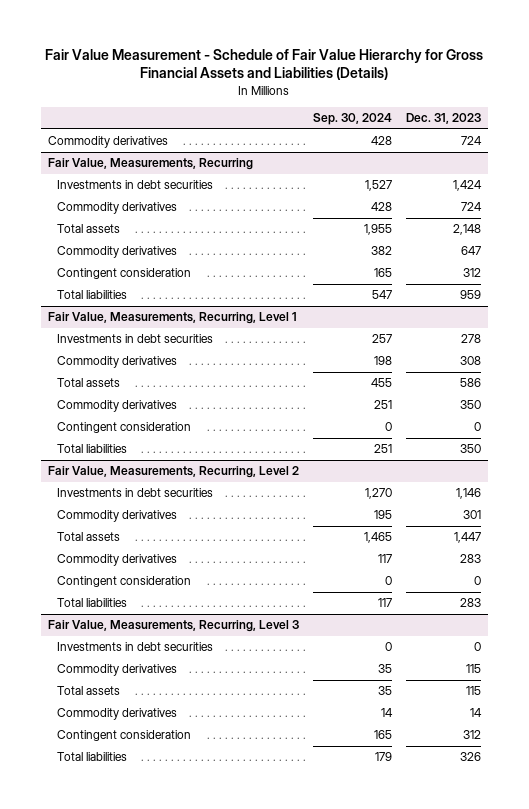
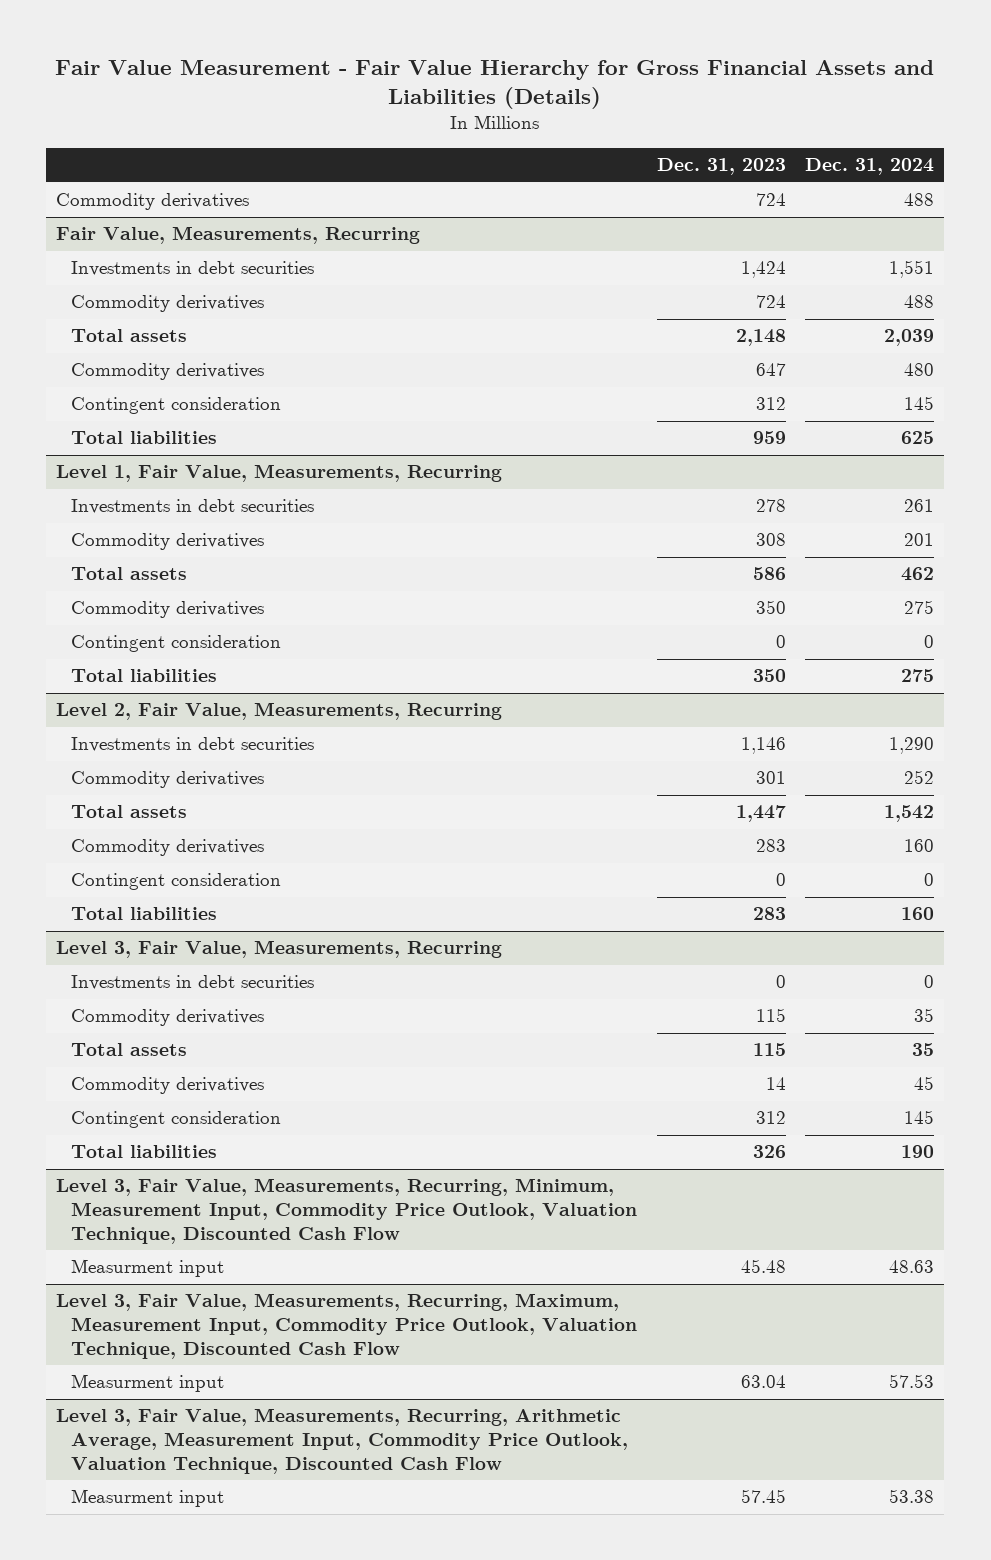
- Fair Value Measurement - Schedule of Fair Value Hierarchy for Gross Financial Assets and Liabilities (Details)
+ Fair Value Measurement - Fair Value Hierarchy for Gross Financial Assets and Liabilities (Details)
- | Sep. 30, 2024 | Dec. 31, 2023
+ | Dec. 31, 2023 | Dec. 31, 2024
- Fair Value, Measurements, Recurring, Level 1
+ Level 1, Fair Value, Measurements, Recurring
- Fair Value, Measurements, Recurring, Level 2
+ Level 2, Fair Value, Measurements, Recurring
- Fair Value, Measurements, Recurring, Level 3
+ Level 3, Fair Value, Measurements, Recurring
+ Level 3, Fair Value, Measurements, Recurring, Minimum, Measurement Input, Commodity Price Outlook, Valuation Technique, Discounted Cash Flow
+ Measurment input | 45.48 | 48.63
+ Level 3, Fair Value, Measurements, Recurring, Maximum, Measurement Input, Commodity Price Outlook, Valuation Technique, Discounted Cash Flow
+ Measurment input | 63.04 | 57.53
+ Level 3, Fair Value, Measurements, Recurring, Arithmetic Average, Measurement Input, Commodity Price Outlook, Valuation Technique, Discounted Cash Flow
+ Measurment input | 57.45 | 53.38

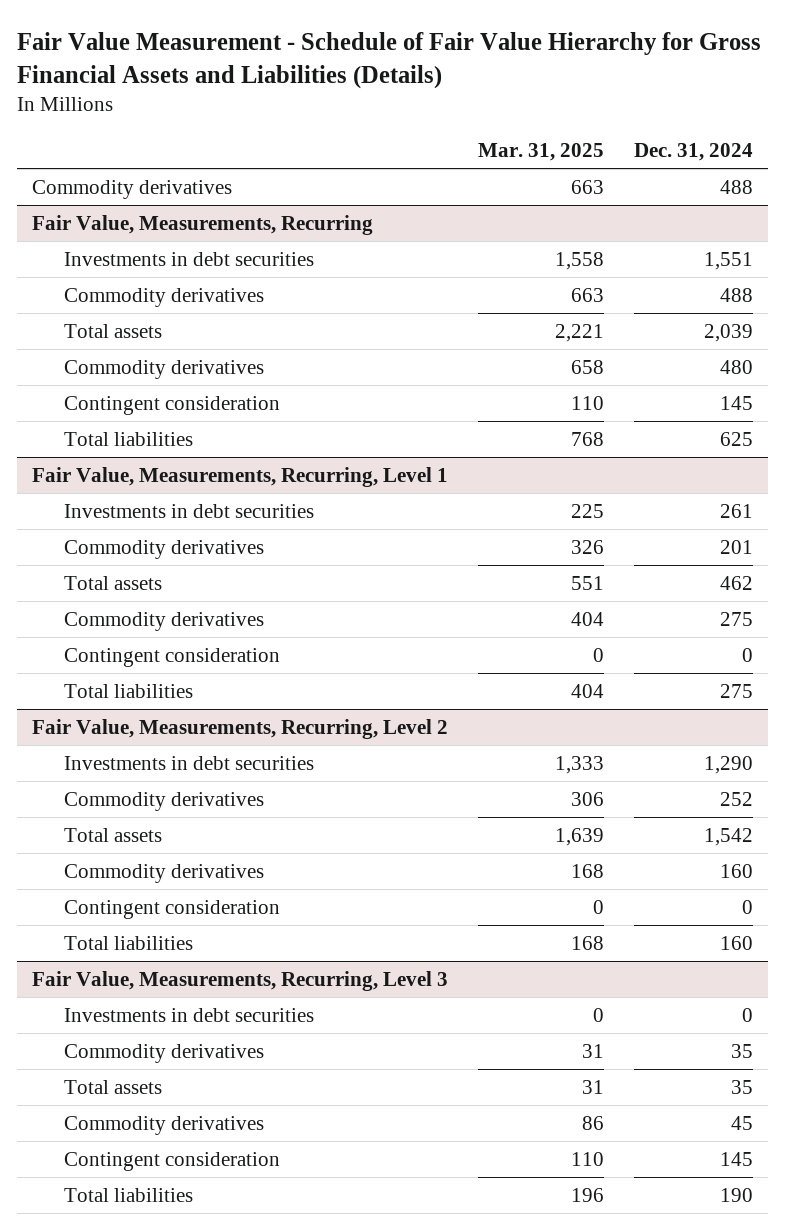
- Fair Value Measurement - Fair Value Hierarchy for Gross Financial Assets and Liabilities (Details)
+ Fair Value Measurement - Schedule of Fair Value Hierarchy for Gross Financial Assets and Liabilities (Details)
- | Dec. 31, 2023 | Dec. 31, 2024
+ | Mar. 31, 2025 | Dec. 31, 2024
- Level 1, Fair Value, Measurements, Recurring
+ Fair Value, Measurements, Recurring, Level 1
- Level 2, Fair Value, Measurements, Recurring
+ Fair Value, Measurements, Recurring, Level 2
- Level 3, Fair Value, Measurements, Recurring
+ Fair Value, Measurements, Recurring, Level 3
- Level 3, Fair Value, Measurements, Recurring, Minimum, Measurement Input, Commodity Price Outlook, Valuation Technique, Discounted Cash Flow
- Measurment input | 45.48 | 48.63
- Level 3, Fair Value, Measurements, Recurring, Maximum, Measurement Input, Commodity Price Outlook, Valuation Technique, Discounted Cash Flow
- Measurment input | 63.04 | 57.53
- Level 3, Fair Value, Measurements, Recurring, Arithmetic Average, Measurement Input, Commodity Price Outlook, Valuation Technique, Discounted Cash Flow
- Measurment input | 57.45 | 53.38

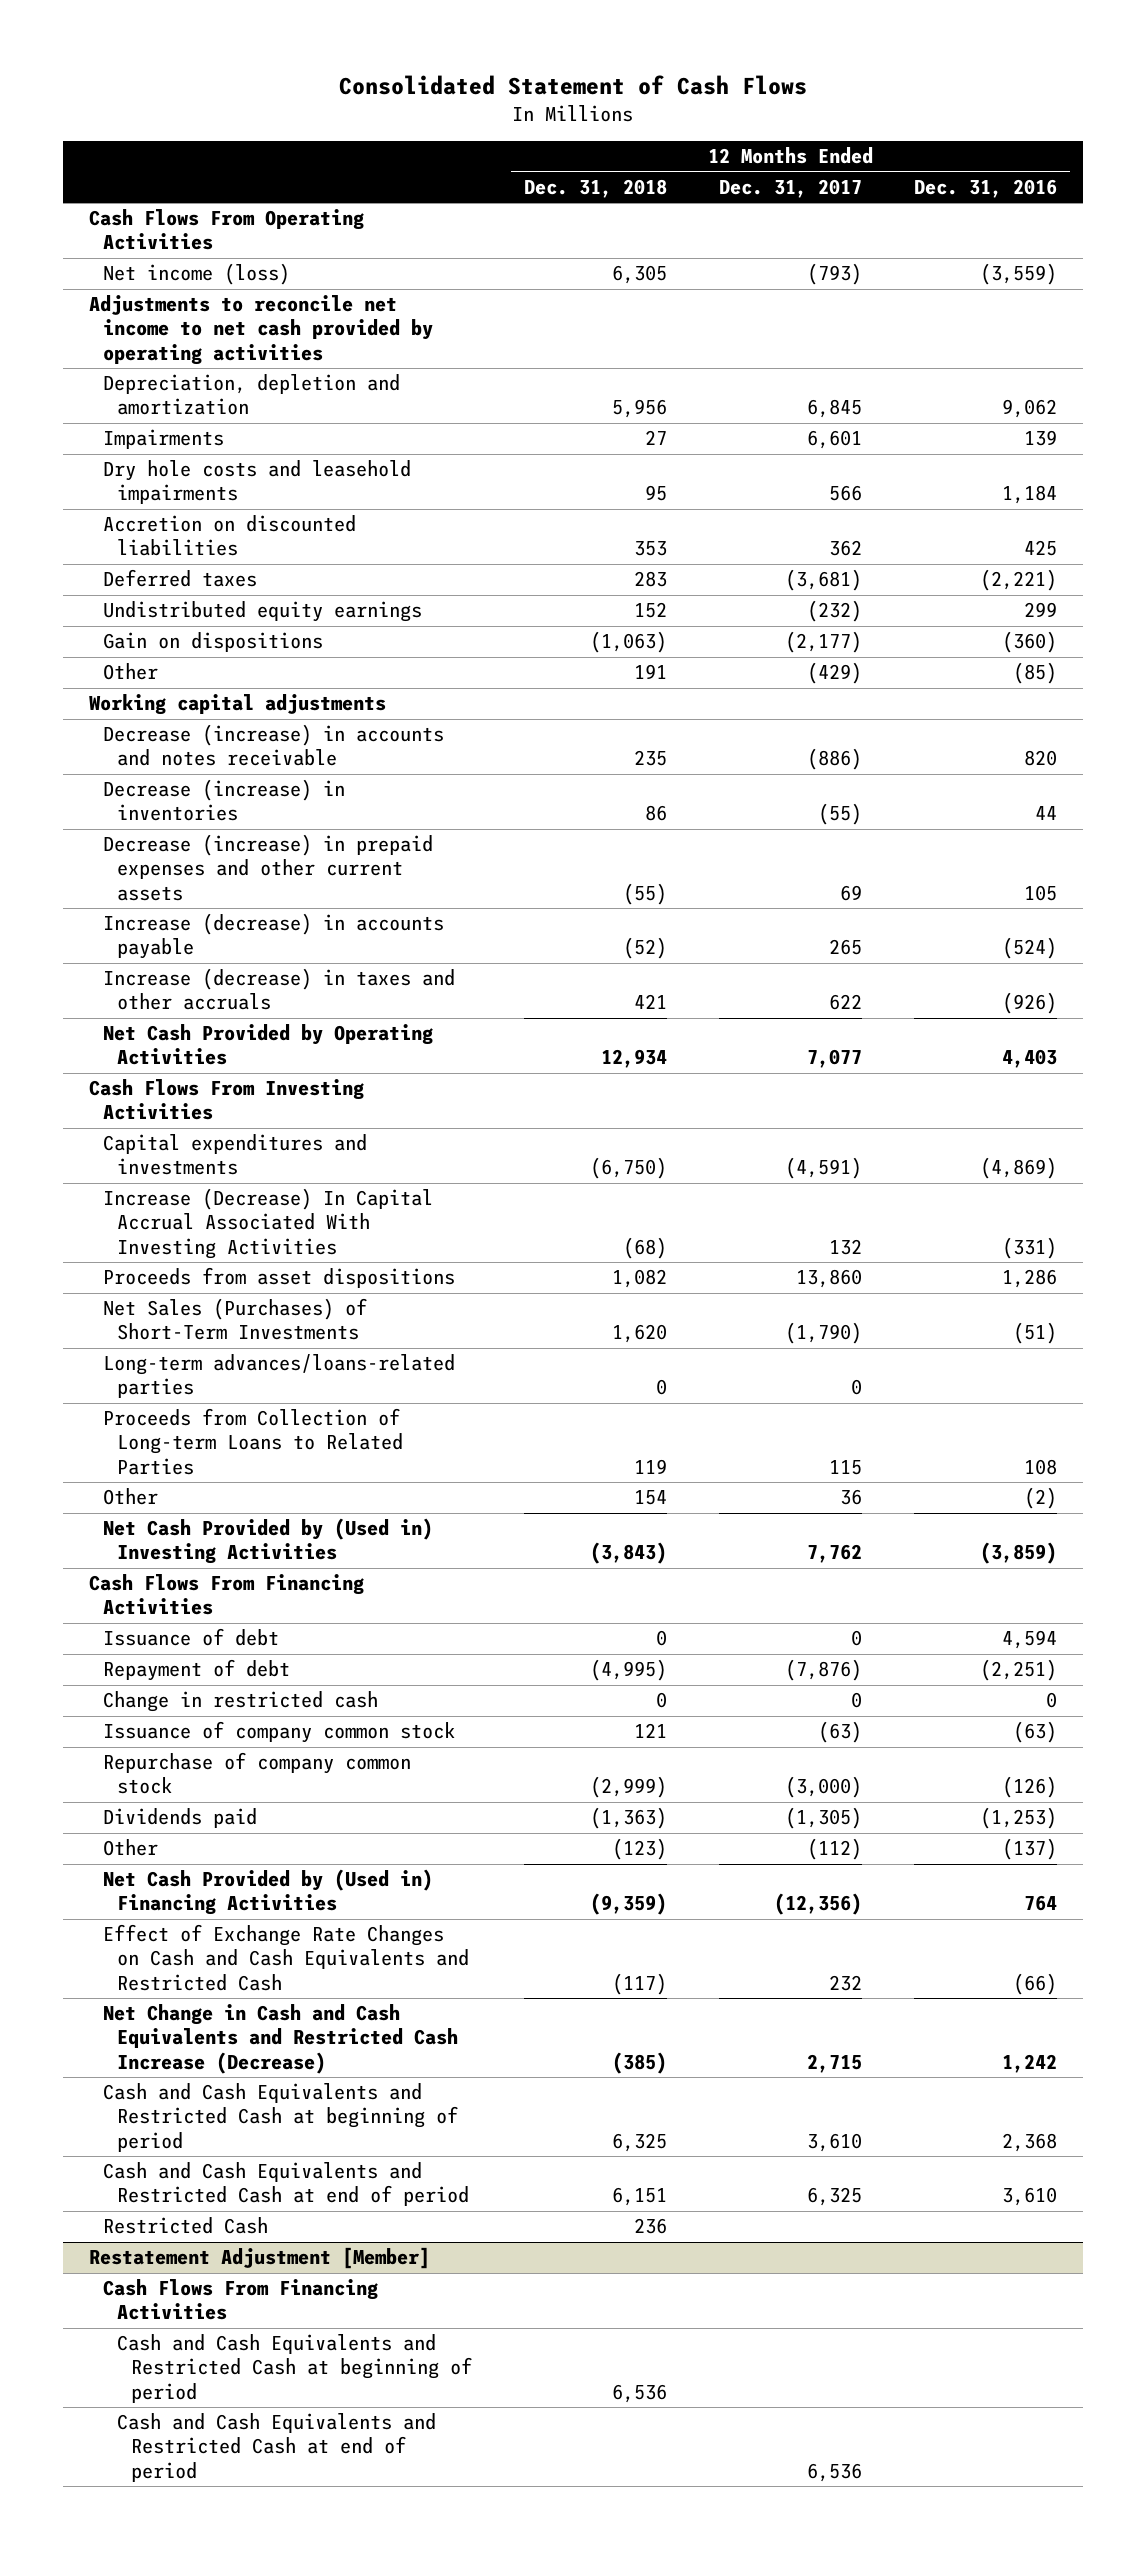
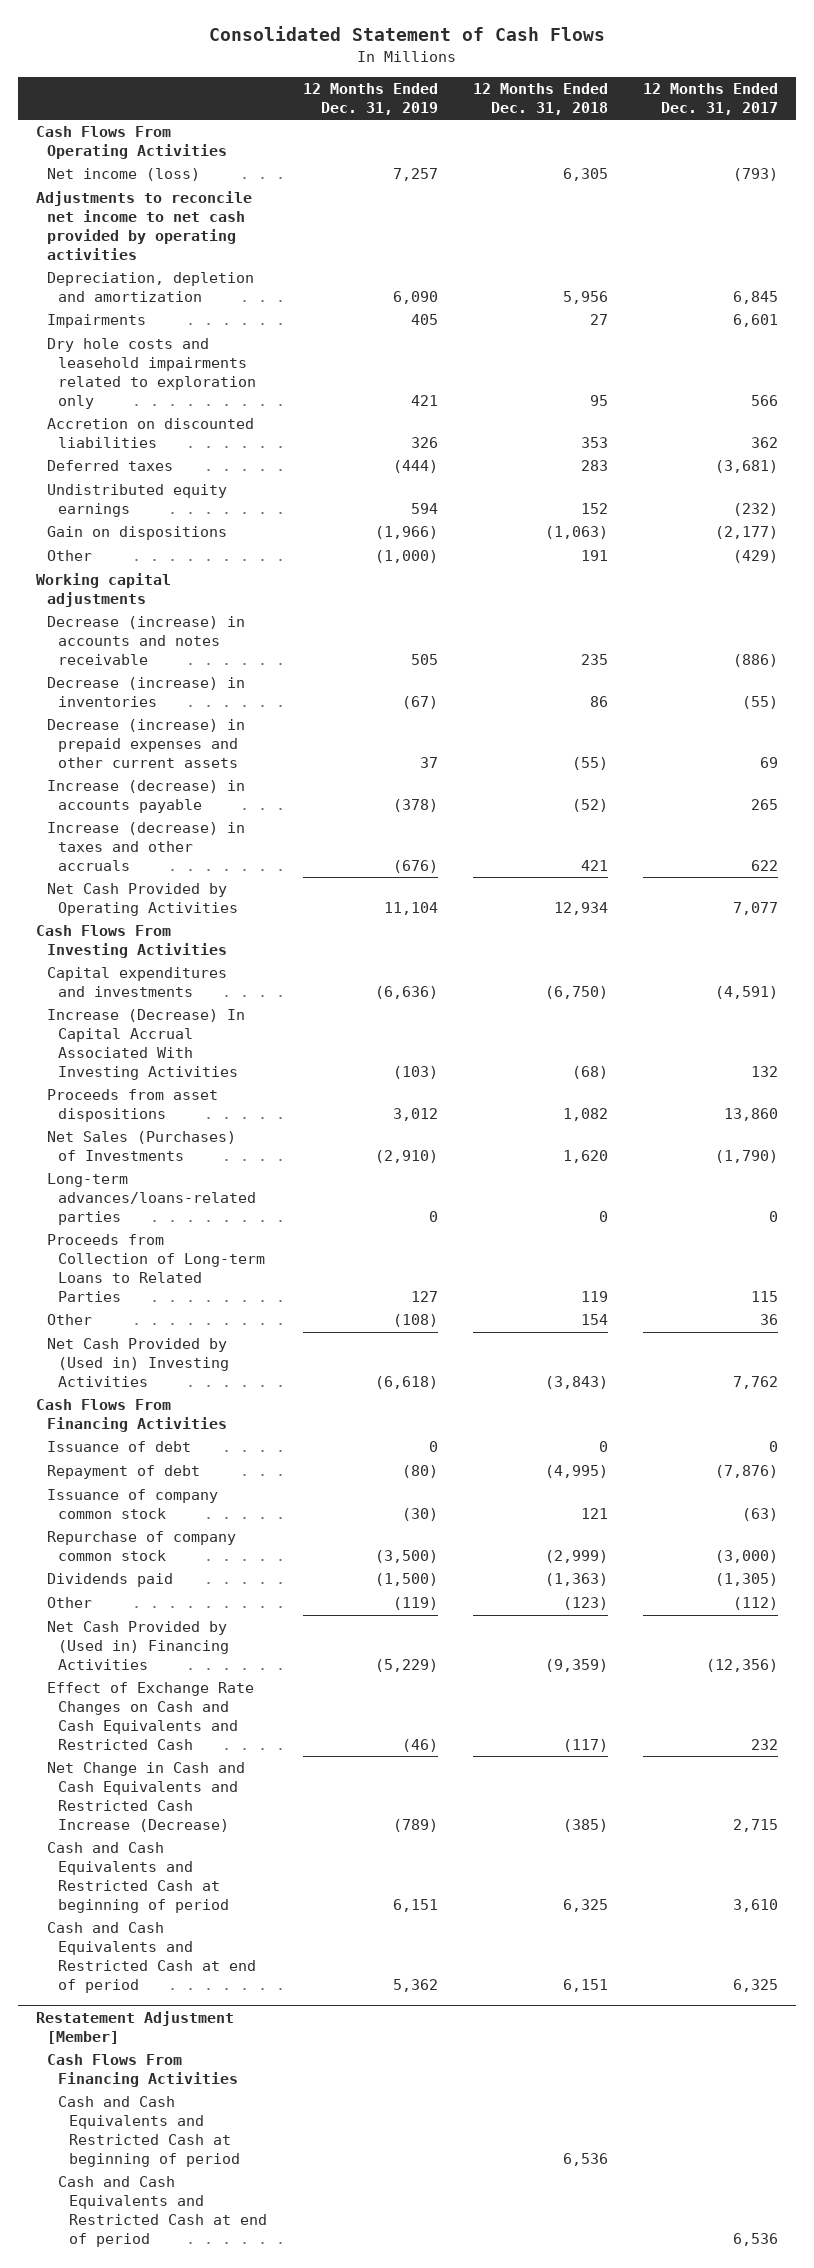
- | 12 Months Ended Dec. 31, 2018 | 12 Months Ended Dec. 31, 2017 | 12 Months Ended Dec. 31, 2016
+ | 12 Months Ended Dec. 31, 2019 | 12 Months Ended Dec. 31, 2018 | 12 Months Ended Dec. 31, 2017
- Dry hole costs and leasehold impairments | 95 | 566 | 1,184
+ Dry hole costs and leasehold impairments related to exploration only | 421 | 95 | 566
- Net Sales (Purchases) of Short-Term Investments | 1,620 | (1,790) | (51)
+ Net Sales (Purchases) of Investments | (2,910) | 1,620 | (1,790)
- Change in restricted cash | 0 | 0 | 0
- Restricted Cash | 236 | |

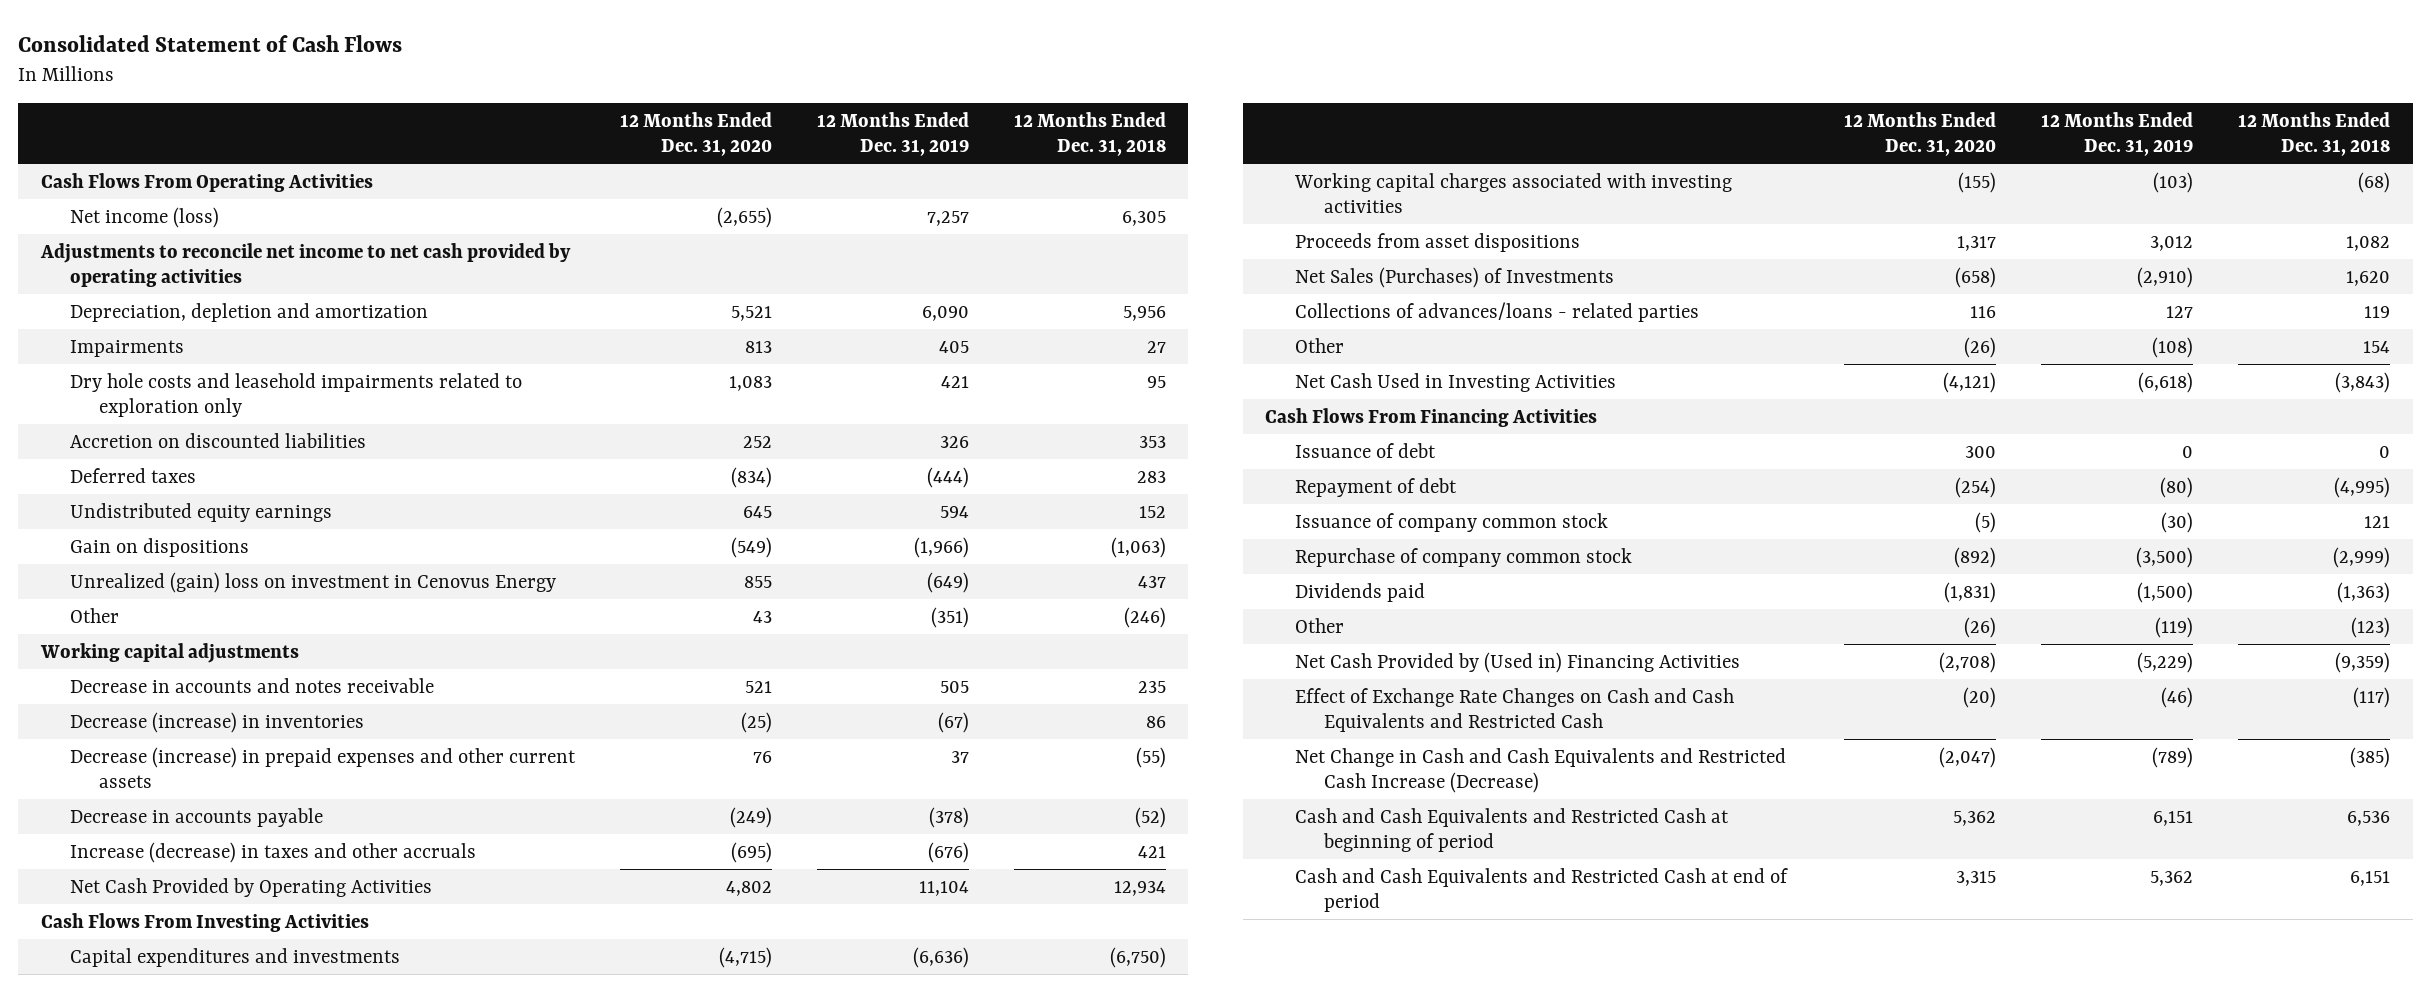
- | 12 Months Ended Dec. 31, 2019 | 12 Months Ended Dec. 31, 2018 | 12 Months Ended Dec. 31, 2017
+ | 12 Months Ended Dec. 31, 2020 | 12 Months Ended Dec. 31, 2019 | 12 Months Ended Dec. 31, 2018
- Other | (1,000) | 191 | (429)
+ Unrealized (gain) loss on investment in Cenovus Energy | 855 | (649) | 437
+ Other | 43 | (351) | (246)
- Decrease (increase) in accounts and notes receivable | 505 | 235 | (886)
+ Decrease in accounts and notes receivable | 521 | 505 | 235
- Increase (decrease) in accounts payable | (378) | (52) | 265
+ Decrease in accounts payable | (249) | (378) | (52)
- Increase (Decrease) In Capital Accrual Associated With Investing Activities | (103) | (68) | 132
+ Working capital charges associated with investing activities | (155) | (103) | (68)
- Long-term advances/loans-related parties | 0 | 0 | 0
- Proceeds from Collection of Long-term Loans to Related Parties | 127 | 119 | 115
+ Collections of advances/loans - related parties | 116 | 127 | 119
- Net Cash Provided by (Used in) Investing Activities | (6,618) | (3,843) | 7,762
+ Net Cash Used in Investing Activities | (4,121) | (6,618) | (3,843)
- Cash and Cash Equivalents and Restricted Cash at beginning of period | 6,151 | 6,325 | 3,610
+ Cash and Cash Equivalents and Restricted Cash at beginning of period | 5,362 | 6,151 | 6,536
- Restatement Adjustment [Member]
- Cash Flows From Financing Activities
- Cash and Cash Equivalents and Restricted Cash at beginning of period | | 6,536 |
- Cash and Cash Equivalents and Restricted Cash at end of period | | | 6,536

